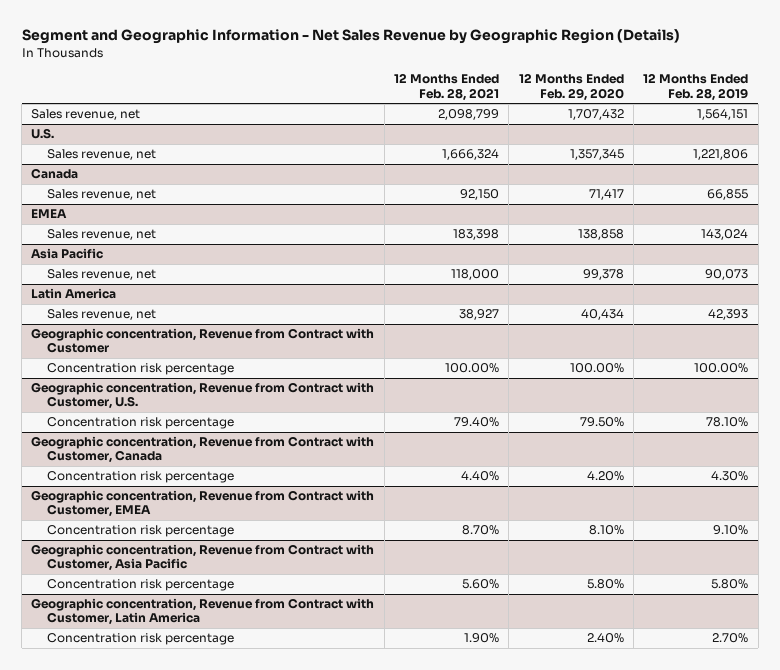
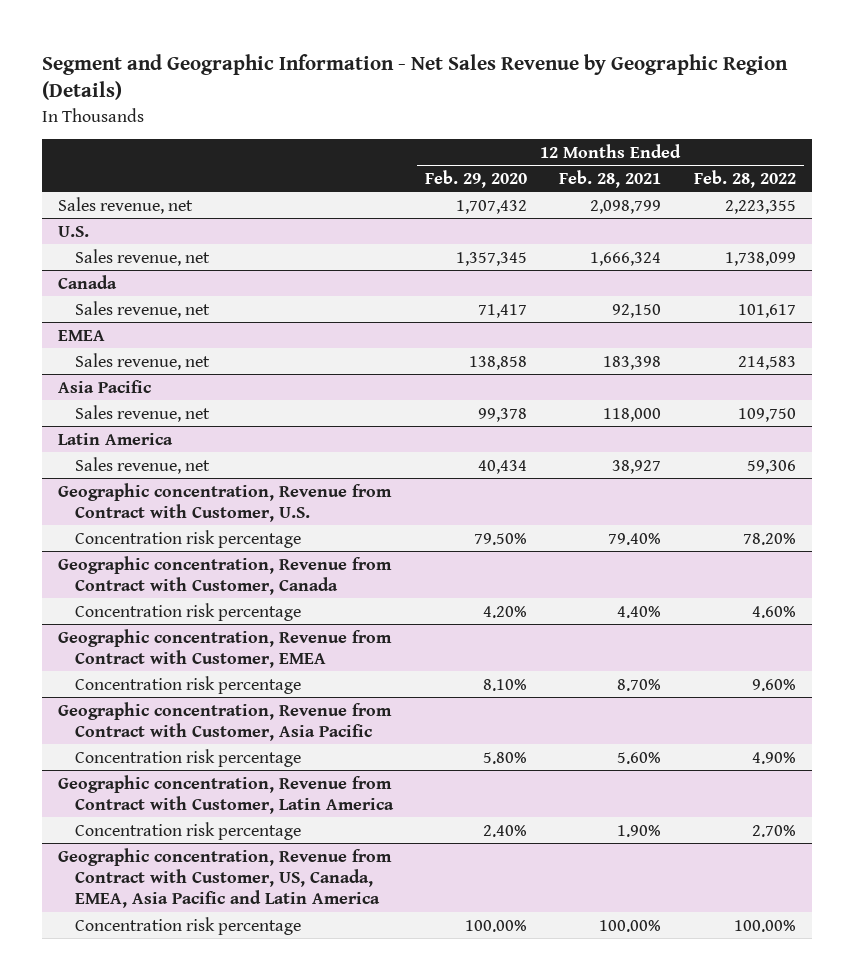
- | 12 Months Ended Feb. 28, 2021 | 12 Months Ended Feb. 29, 2020 | 12 Months Ended Feb. 28, 2019
+ | 12 Months Ended Feb. 29, 2020 | 12 Months Ended Feb. 28, 2021 | 12 Months Ended Feb. 28, 2022
- Geographic concentration, Revenue from Contract with Customer
- Concentration risk percentage | 100.00% | 100.00% | 100.00%
+ Geographic concentration, Revenue from Contract with Customer, US, Canada, EMEA, Asia Pacific and Latin America
+ Concentration risk percentage | 100.00% | 100.00% | 100.00%

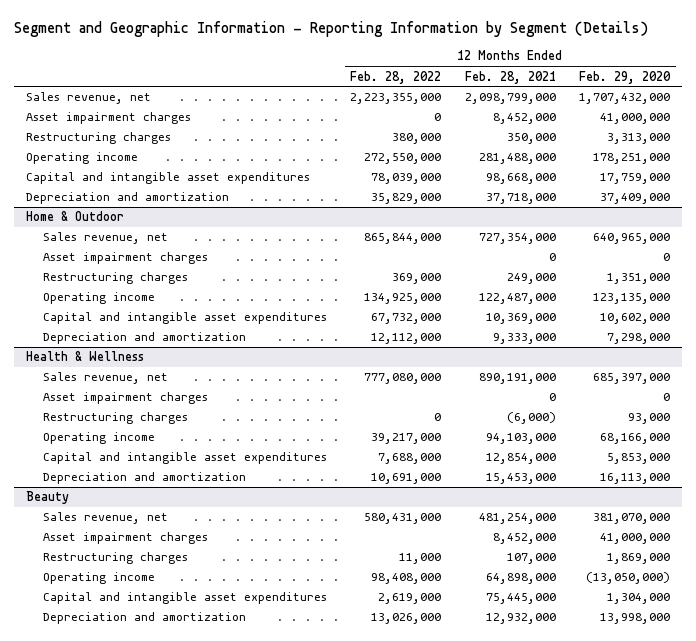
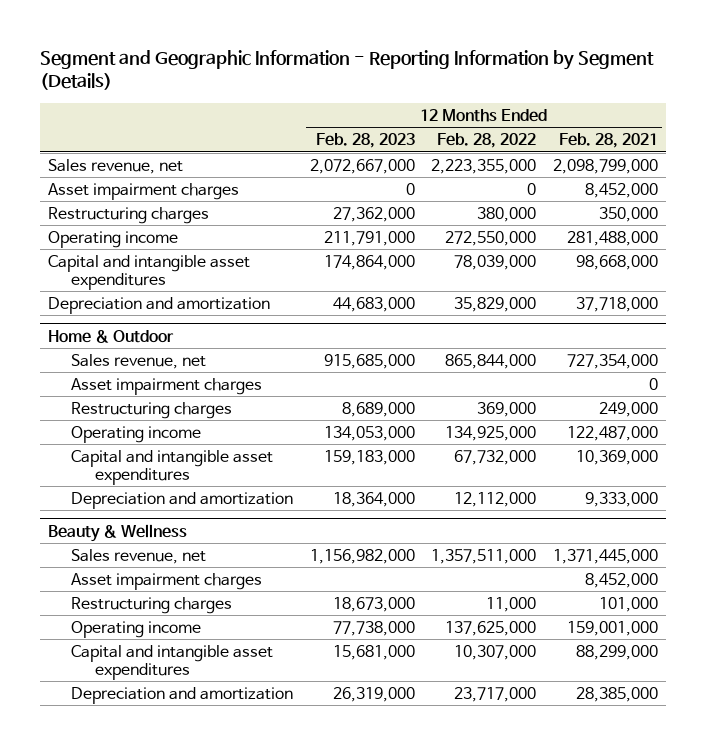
- | 12 Months Ended Feb. 28, 2022 | 12 Months Ended Feb. 28, 2021 | 12 Months Ended Feb. 29, 2020
+ | 12 Months Ended Feb. 28, 2023 | 12 Months Ended Feb. 28, 2022 | 12 Months Ended Feb. 28, 2021
- Health & Wellness
- Sales revenue, net | 777,080,000 | 890,191,000 | 685,397,000
- Asset impairment charges | | 0 | 0
- Restructuring charges | 0 | (6,000) | 93,000
- Operating income | 39,217,000 | 94,103,000 | 68,166,000
- Capital and intangible asset expenditures | 7,688,000 | 12,854,000 | 5,853,000
- Depreciation and amortization | 10,691,000 | 15,453,000 | 16,113,000
- Beauty
- Sales revenue, net | 580,431,000 | 481,254,000 | 381,070,000
+ Beauty & Wellness
+ Sales revenue, net | 1,156,982,000 | 1,357,511,000 | 1,371,445,000
- Restructuring charges | 11,000 | 107,000 | 1,869,000
- Operating income | 98,408,000 | 64,898,000 | (13,050,000)
- Capital and intangible asset expenditures | 2,619,000 | 75,445,000 | 1,304,000
- Depreciation and amortization | 13,026,000 | 12,932,000 | 13,998,000
+ Restructuring charges | 18,673,000 | 11,000 | 101,000
+ Operating income | 77,738,000 | 137,625,000 | 159,001,000
+ Capital and intangible asset expenditures | 15,681,000 | 10,307,000 | 88,299,000
+ Depreciation and amortization | 26,319,000 | 23,717,000 | 28,385,000

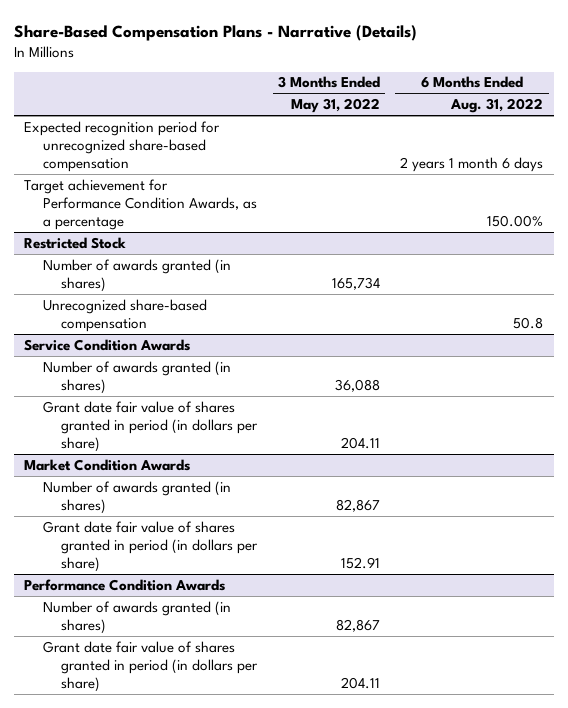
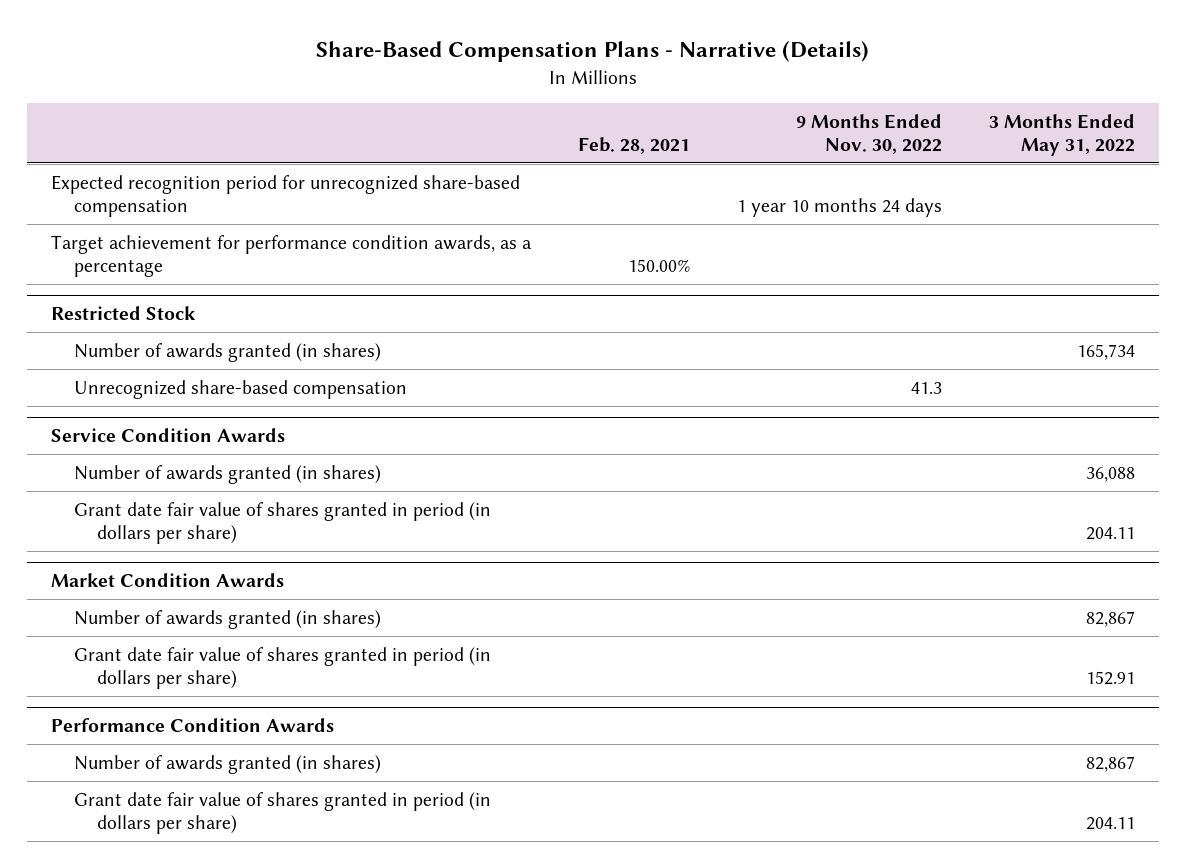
- | 3 Months Ended May 31, 2022 | 6 Months Ended Aug. 31, 2022
+ | Feb. 28, 2021 | 9 Months Ended Nov. 30, 2022 | 3 Months Ended May 31, 2022
- Target achievement for Performance Condition Awards, as a percentage | | 150.00%
+ Target achievement for performance condition awards, as a percentage | 150.00% | |

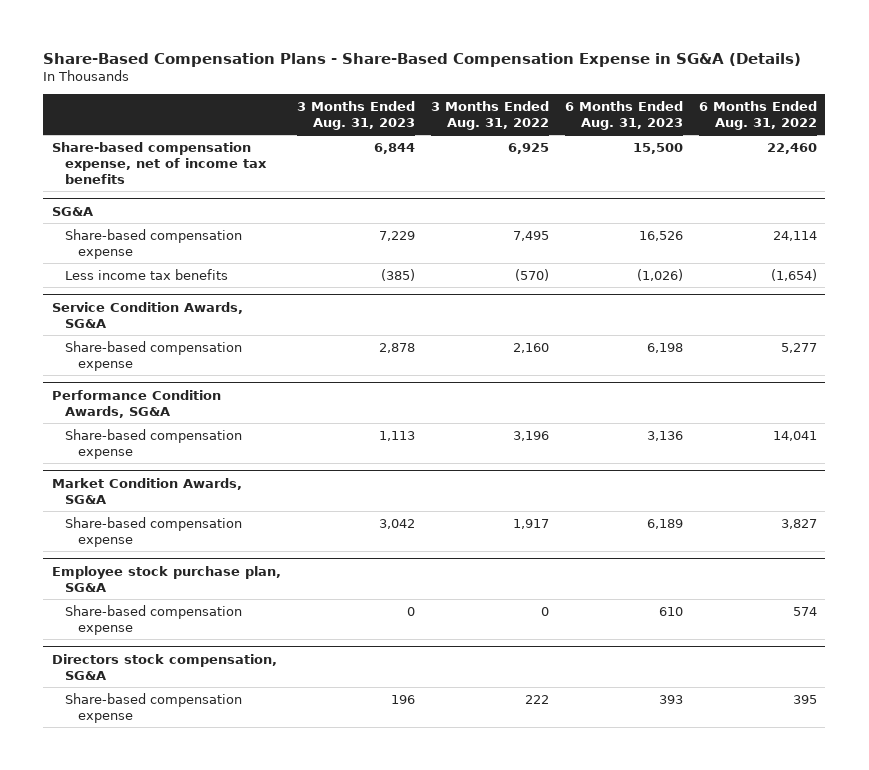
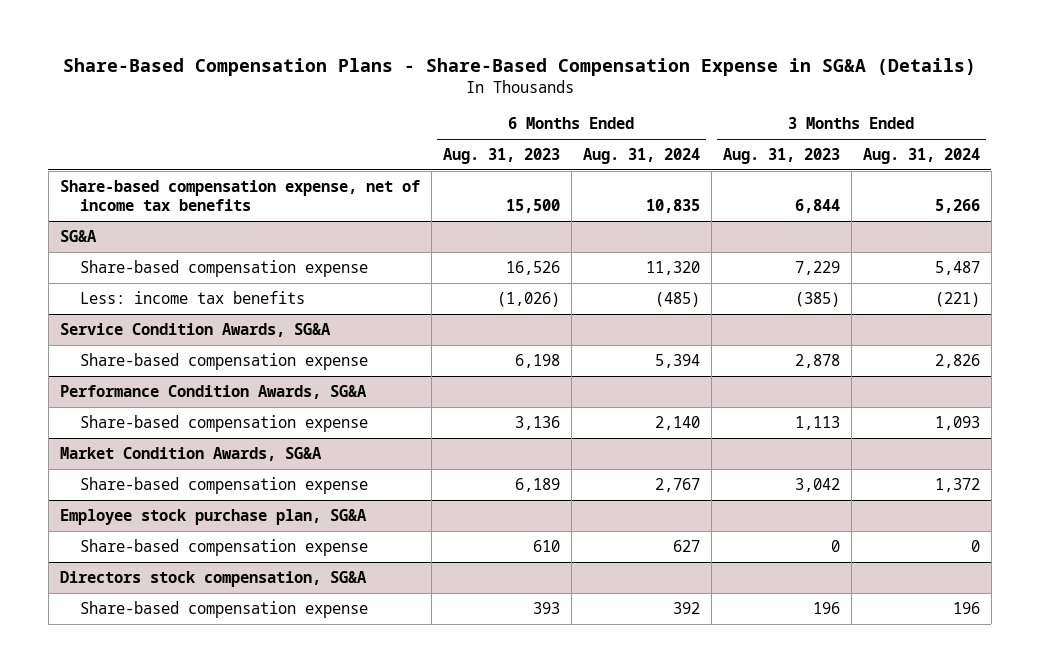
- | 3 Months Ended Aug. 31, 2023 | 3 Months Ended Aug. 31, 2022 | 6 Months Ended Aug. 31, 2023 | 6 Months Ended Aug. 31, 2022
+ | 6 Months Ended Aug. 31, 2023 | 6 Months Ended Aug. 31, 2024 | 3 Months Ended Aug. 31, 2023 | 3 Months Ended Aug. 31, 2024
@ SG&A
- Less income tax benefits | (385) | (570) | (1,026) | (1,654)
+ Less: income tax benefits | (1,026) | (485) | (385) | (221)

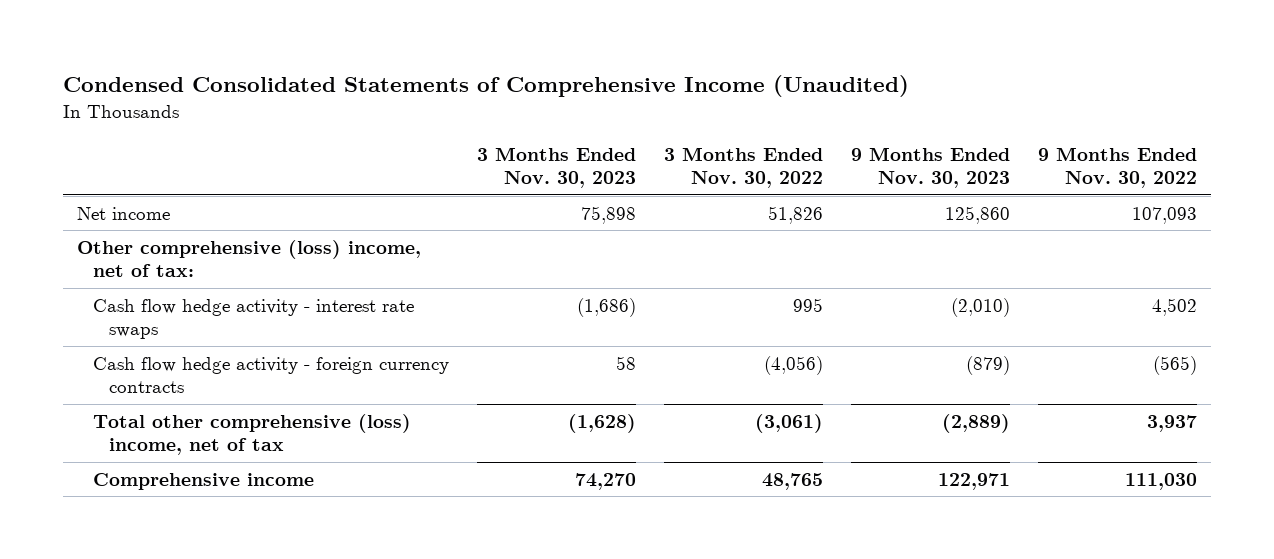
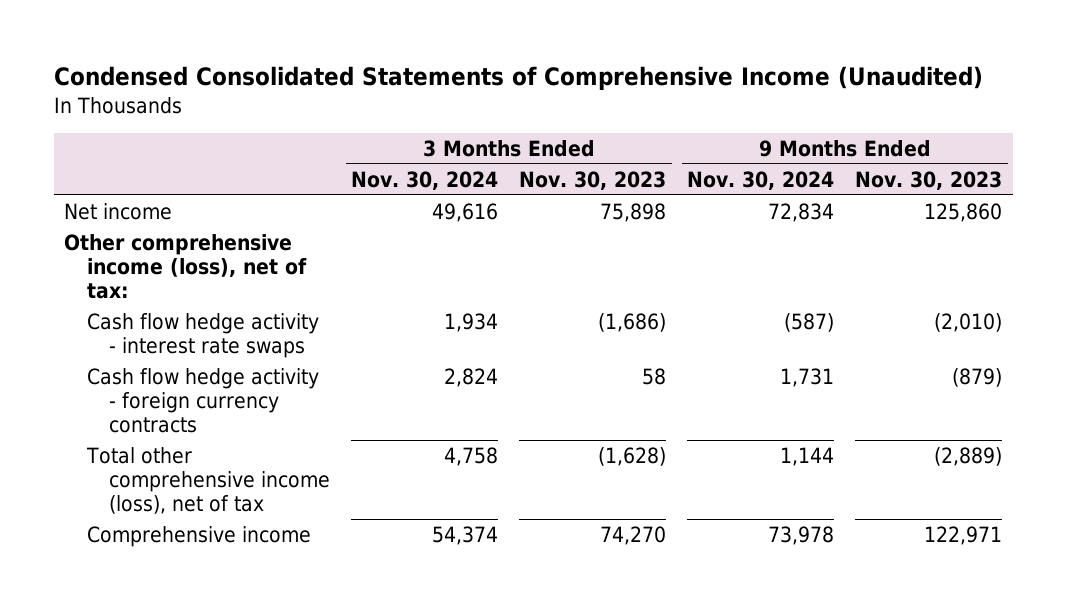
- | 3 Months Ended Nov. 30, 2023 | 3 Months Ended Nov. 30, 2022 | 9 Months Ended Nov. 30, 2023 | 9 Months Ended Nov. 30, 2022
+ | 3 Months Ended Nov. 30, 2024 | 3 Months Ended Nov. 30, 2023 | 9 Months Ended Nov. 30, 2024 | 9 Months Ended Nov. 30, 2023
- Other comprehensive (loss) income, net of tax:
+ Other comprehensive income (loss), net of tax:
- Total other comprehensive (loss) income, net of tax | (1,628) | (3,061) | (2,889) | 3,937
+ Total other comprehensive income (loss), net of tax | 4,758 | (1,628) | 1,144 | (2,889)

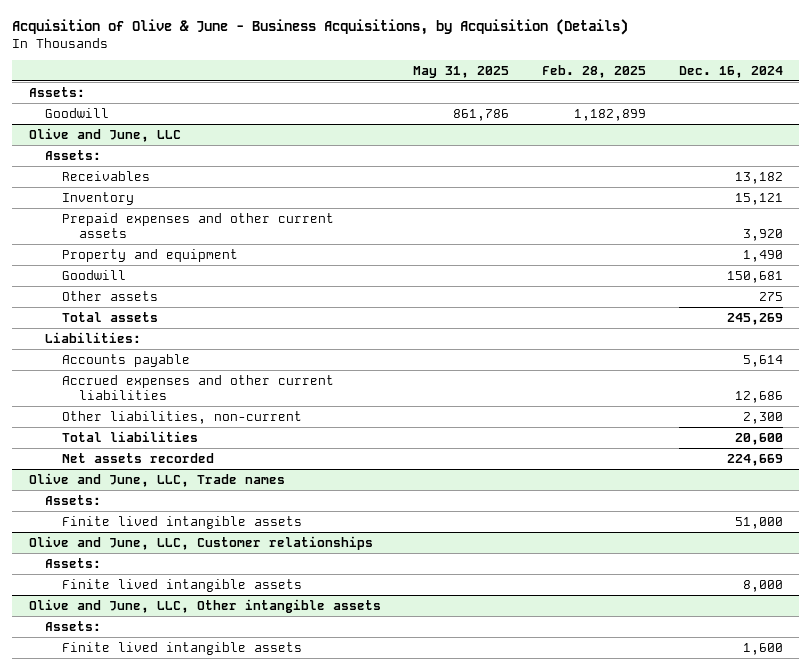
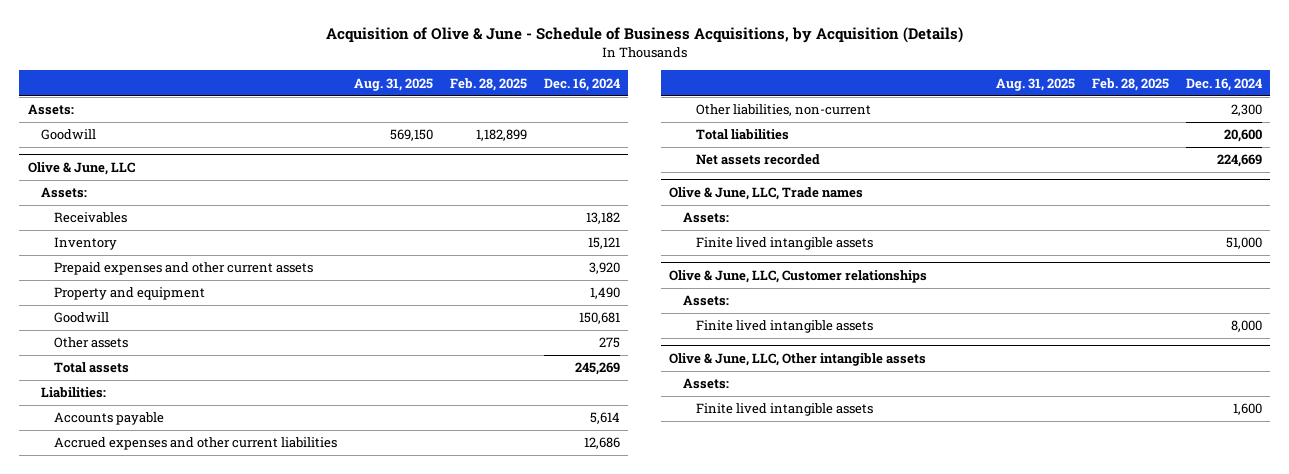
- Acquisition of Olive & June - Business Acquisitions, by Acquisition (Details)
+ Acquisition of Olive & June - Schedule of Business Acquisitions, by Acquisition (Details)
- | May 31, 2025 | Feb. 28, 2025 | Dec. 16, 2024
+ | Aug. 31, 2025 | Feb. 28, 2025 | Dec. 16, 2024
- Olive and June, LLC
+ Olive & June, LLC
- Olive and June, LLC, Trade names
+ Olive & June, LLC, Trade names
- Olive and June, LLC, Customer relationships
+ Olive & June, LLC, Customer relationships
- Olive and June, LLC, Other intangible assets
+ Olive & June, LLC, Other intangible assets

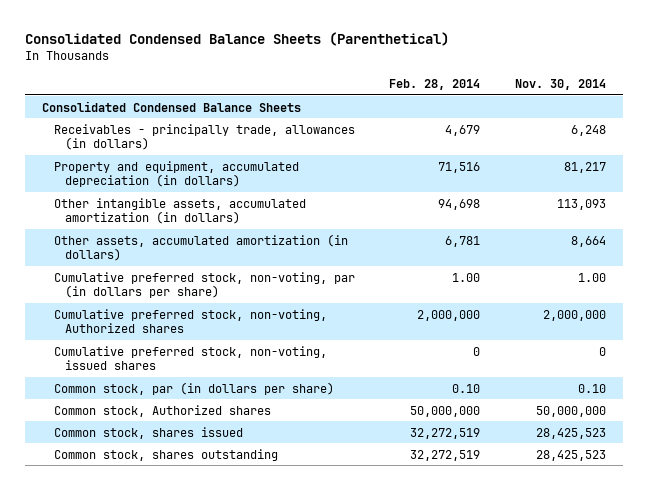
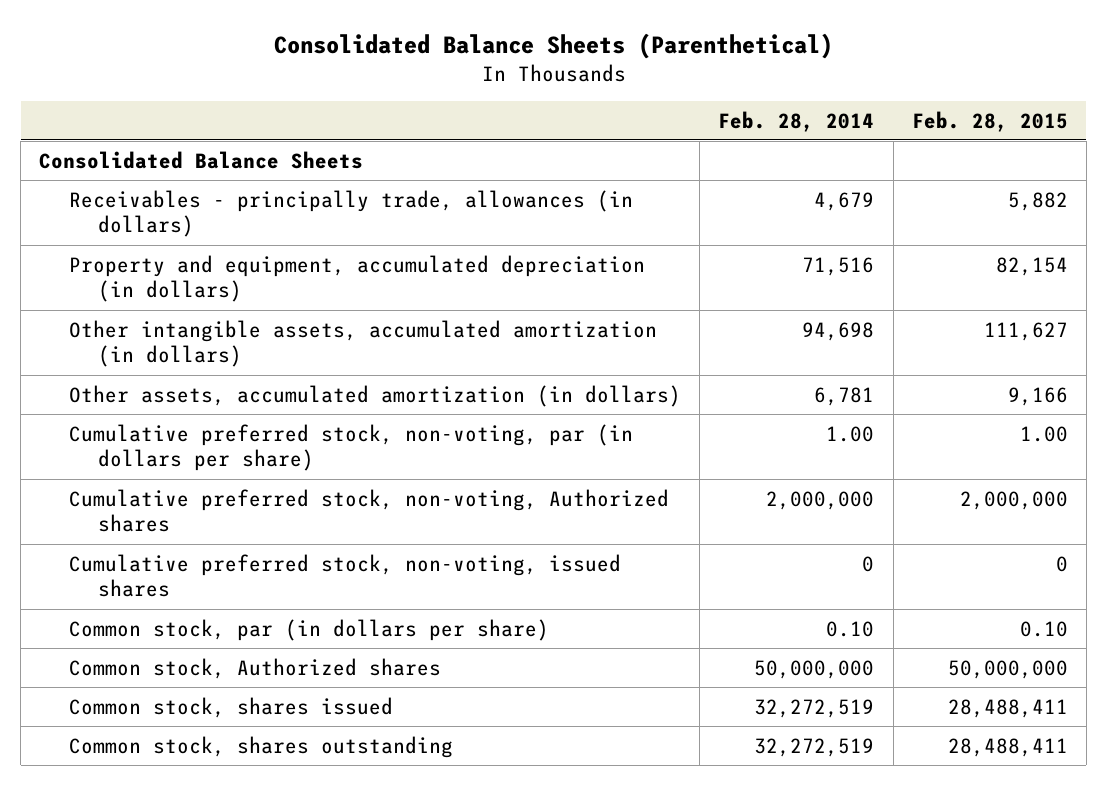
- Consolidated Condensed Balance Sheets (Parenthetical)
+ Consolidated Balance Sheets (Parenthetical)
- | Feb. 28, 2014 | Nov. 30, 2014
+ | Feb. 28, 2014 | Feb. 28, 2015
- Consolidated Condensed Balance Sheets
+ Consolidated Balance Sheets

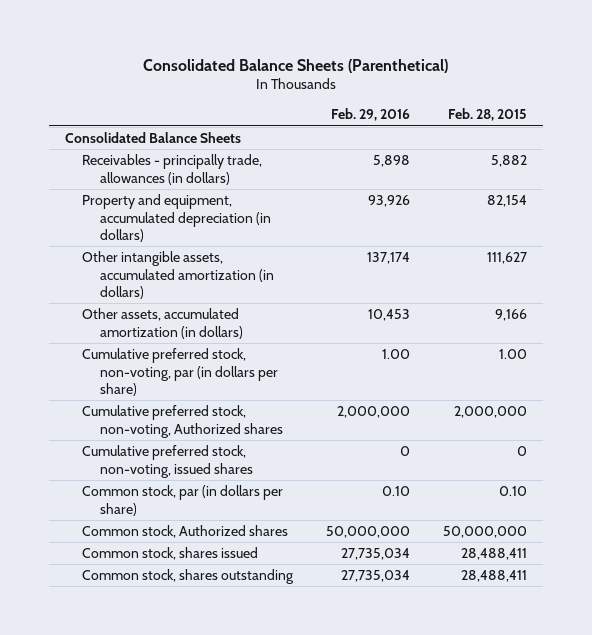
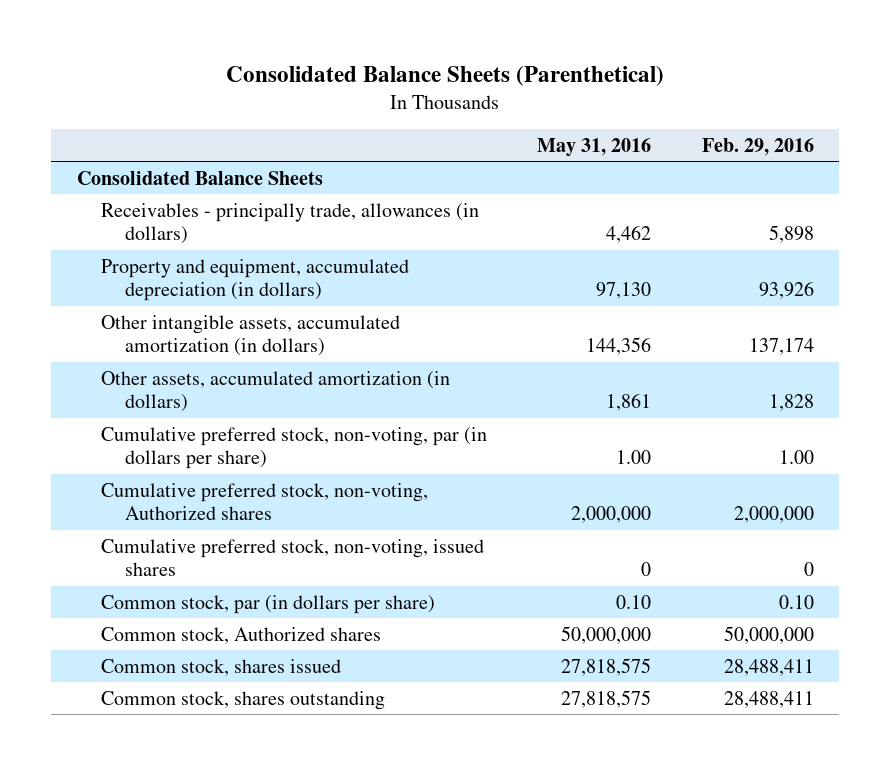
- | Feb. 29, 2016 | Feb. 28, 2015
+ | May 31, 2016 | Feb. 29, 2016
- Other assets, accumulated amortization (in dollars) | 10,453 | 9,166
+ Other assets, accumulated amortization (in dollars) | 1,861 | 1,828
- Common stock, shares issued | 27,735,034 | 28,488,411
- Common stock, shares outstanding | 27,735,034 | 28,488,411
+ Common stock, shares issued | 27,818,575 | 28,488,411
+ Common stock, shares outstanding | 27,818,575 | 28,488,411

